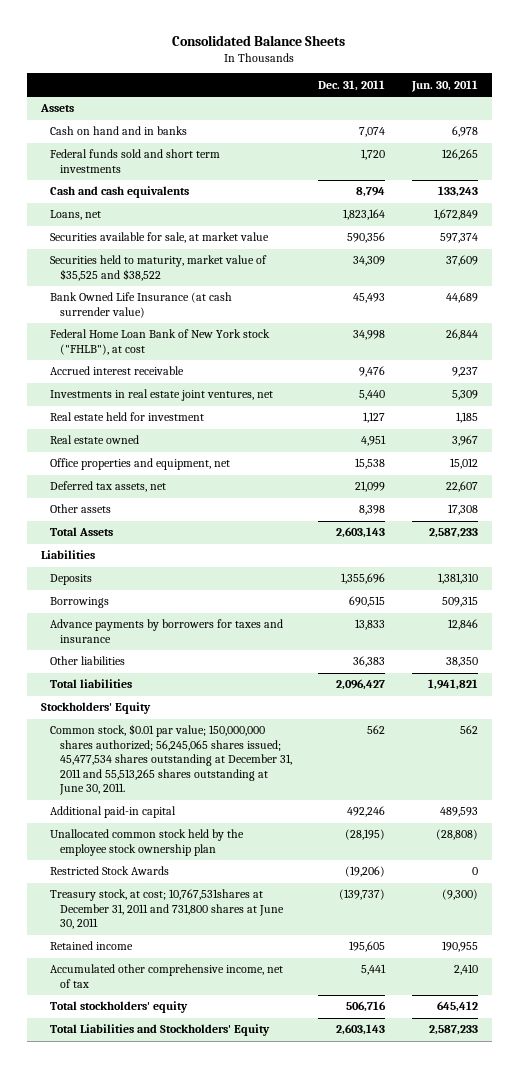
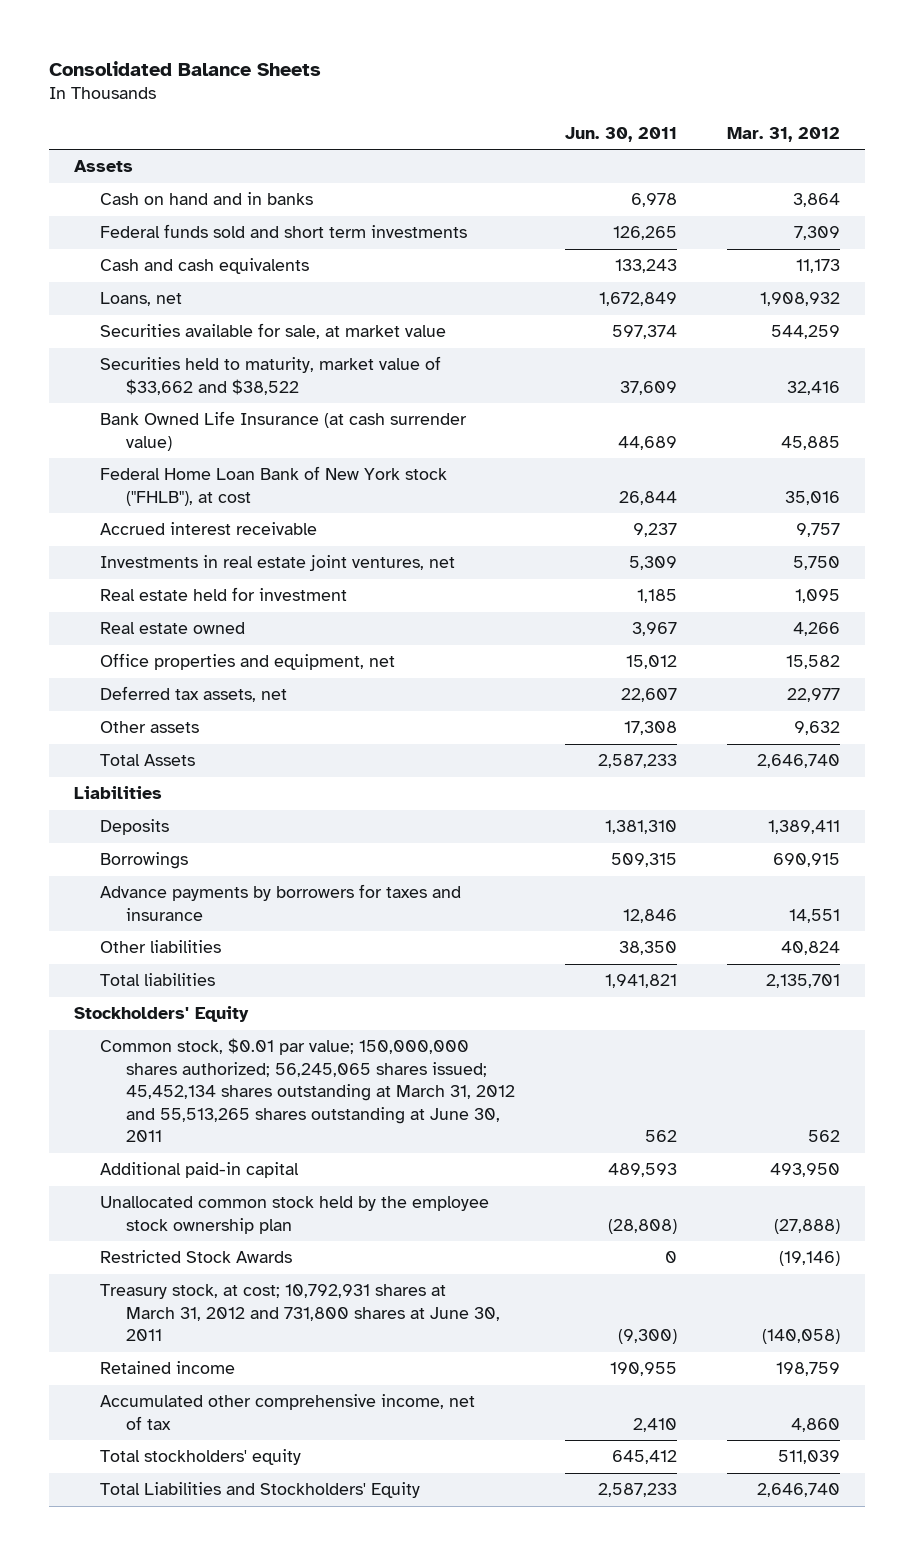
- | Dec. 31, 2011 | Jun. 30, 2011
+ | Jun. 30, 2011 | Mar. 31, 2012
- Securities held to maturity, market value of $35,525 and $38,522 | 34,309 | 37,609
+ Securities held to maturity, market value of $33,662 and $38,522 | 37,609 | 32,416
- Common stock, $0.01 par value; 150,000,000 shares authorized; 56,245,065 shares issued; 45,477,534 shares outstanding at December 31, 2011 and 55,513,265 shares outstanding at June 30, 2011. | 562 | 562
+ Common stock, $0.01 par value; 150,000,000 shares authorized; 56,245,065 shares issued; 45,452,134 shares outstanding at March 31, 2012 and 55,513,265 shares outstanding at June 30, 2011 | 562 | 562
- Treasury stock, at cost; 10,767,531shares at December 31, 2011 and 731,800 shares at June 30, 2011 | (139,737) | (9,300)
+ Treasury stock, at cost; 10,792,931 shares at March 31, 2012 and 731,800 shares at June 30, 2011 | (9,300) | (140,058)

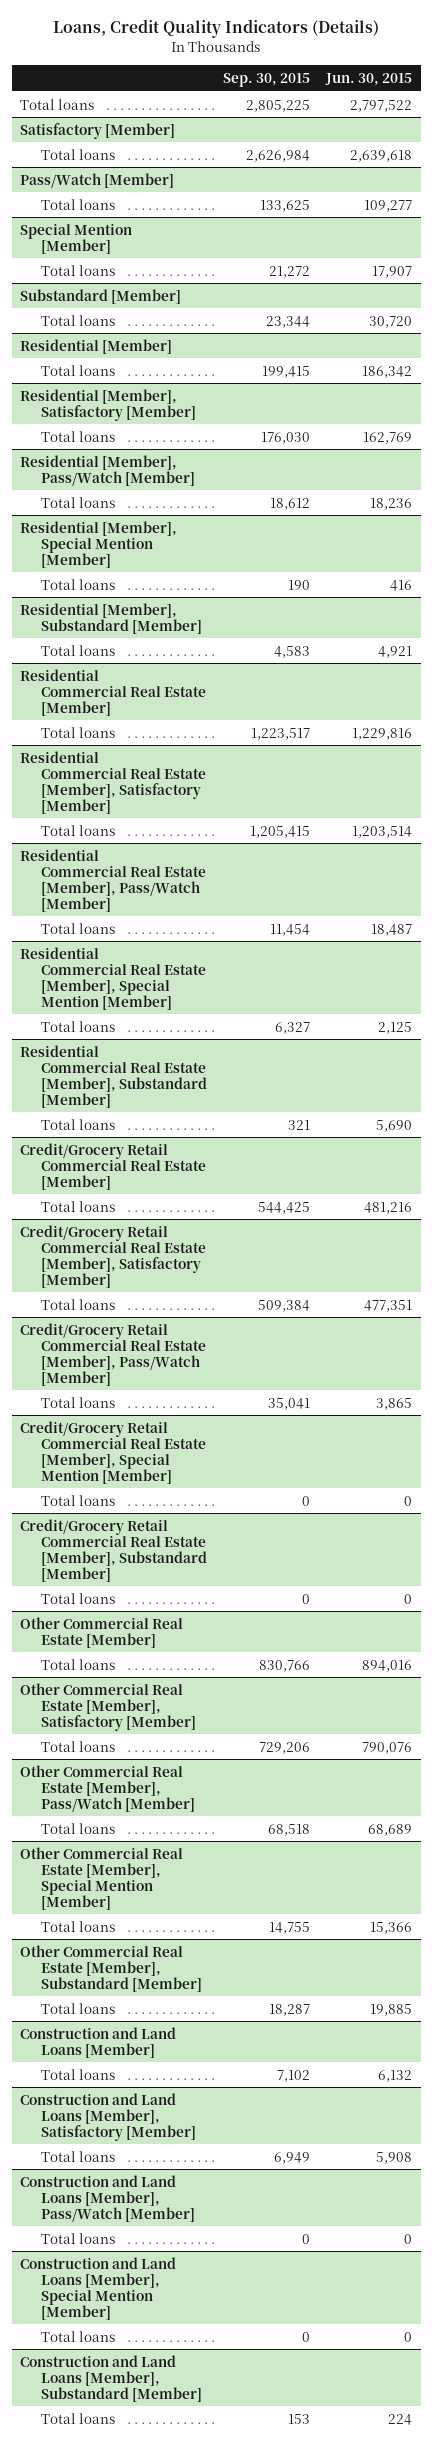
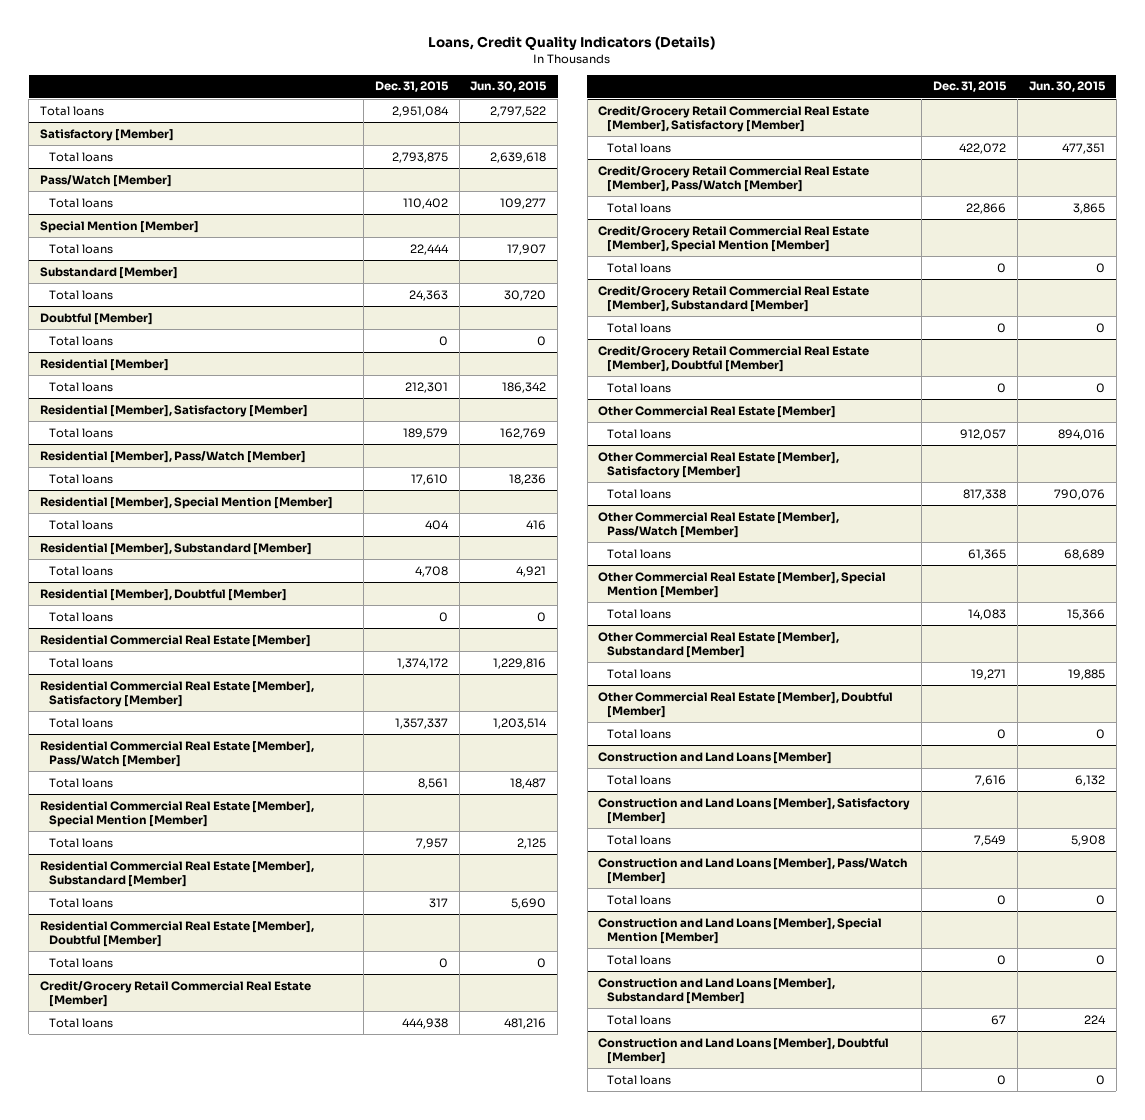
- | Sep. 30, 2015 | Jun. 30, 2015
+ | Dec. 31, 2015 | Jun. 30, 2015
+ Doubtful [Member]
+ Total loans | 0 | 0
+ Residential [Member], Doubtful [Member]
+ Total loans | 0 | 0
+ Residential Commercial Real Estate [Member], Doubtful [Member]
+ Total loans | 0 | 0
+ Credit/Grocery Retail Commercial Real Estate [Member], Doubtful [Member]
+ Total loans | 0 | 0
+ Other Commercial Real Estate [Member], Doubtful [Member]
+ Total loans | 0 | 0
+ Construction and Land Loans [Member], Doubtful [Member]
+ Total loans | 0 | 0

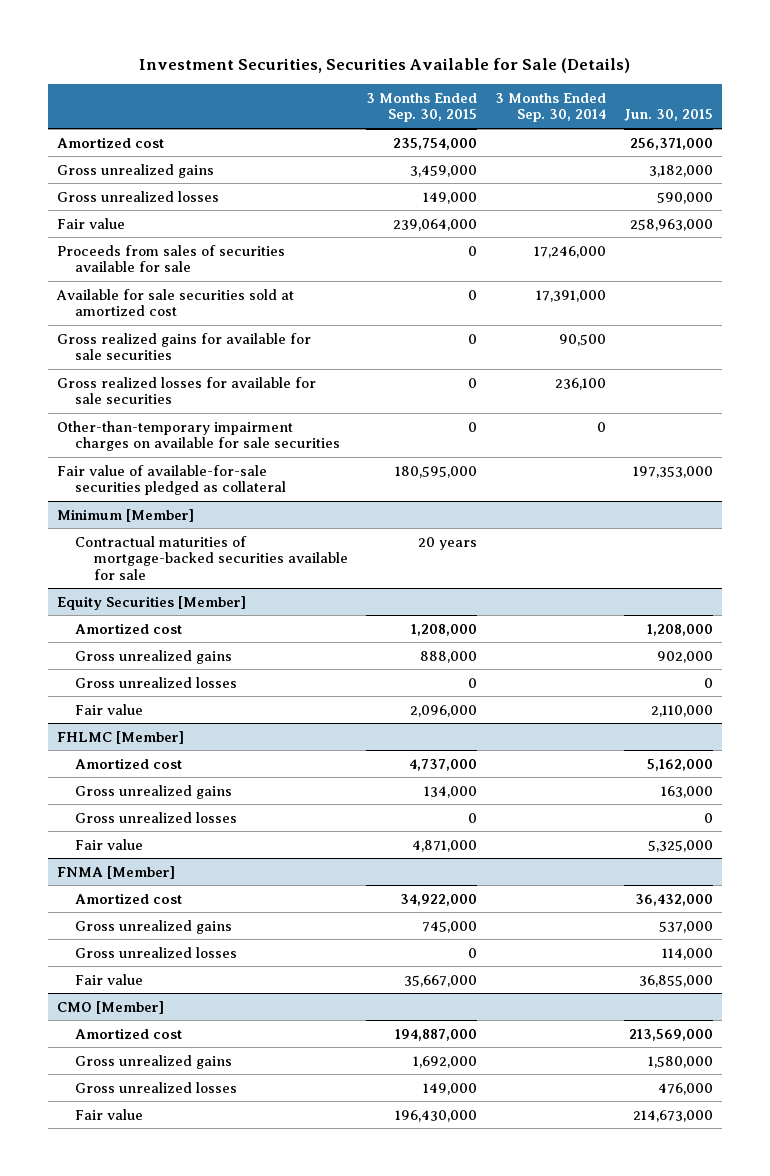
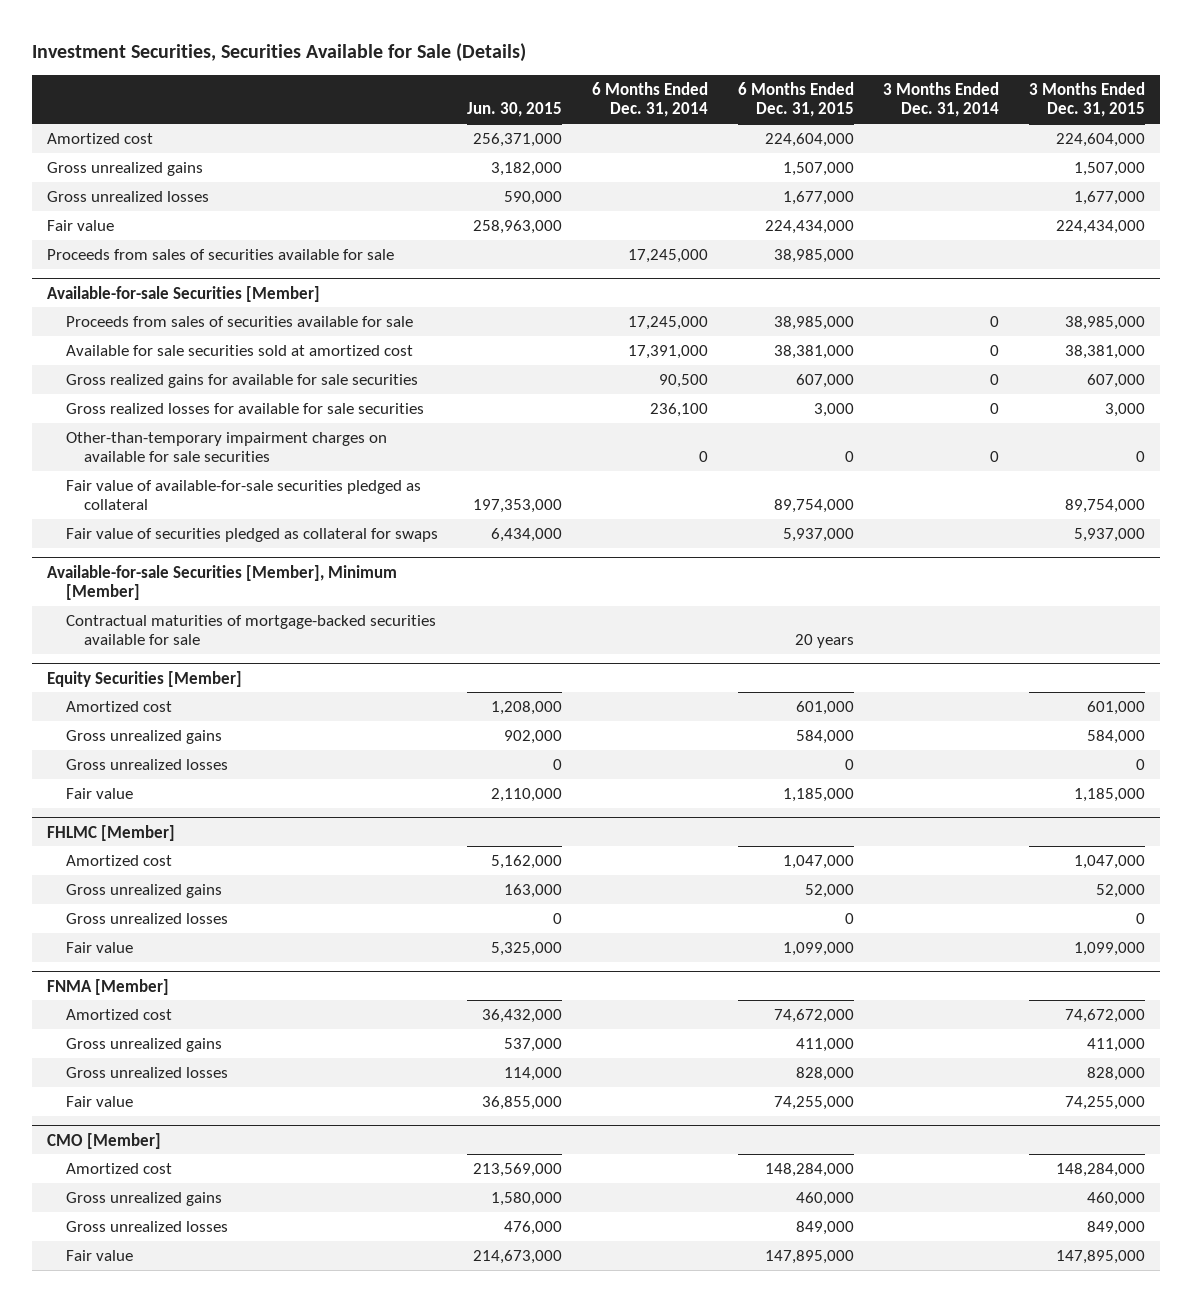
- | 3 Months Ended Sep. 30, 2015 | 3 Months Ended Sep. 30, 2014 | Jun. 30, 2015
+ | Jun. 30, 2015 | 6 Months Ended Dec. 31, 2014 | 6 Months Ended Dec. 31, 2015 | 3 Months Ended Dec. 31, 2014 | 3 Months Ended Dec. 31, 2015
+ Available-for-sale Securities [Member]
+ Proceeds from sales of securities available for sale | | 17,245,000 | 38,985,000 | 0 | 38,985,000
- Minimum [Member]
+ Fair value of securities pledged as collateral for swaps | 6,434,000 | | 5,937,000 | | 5,937,000
+ Available-for-sale Securities [Member], Minimum [Member]

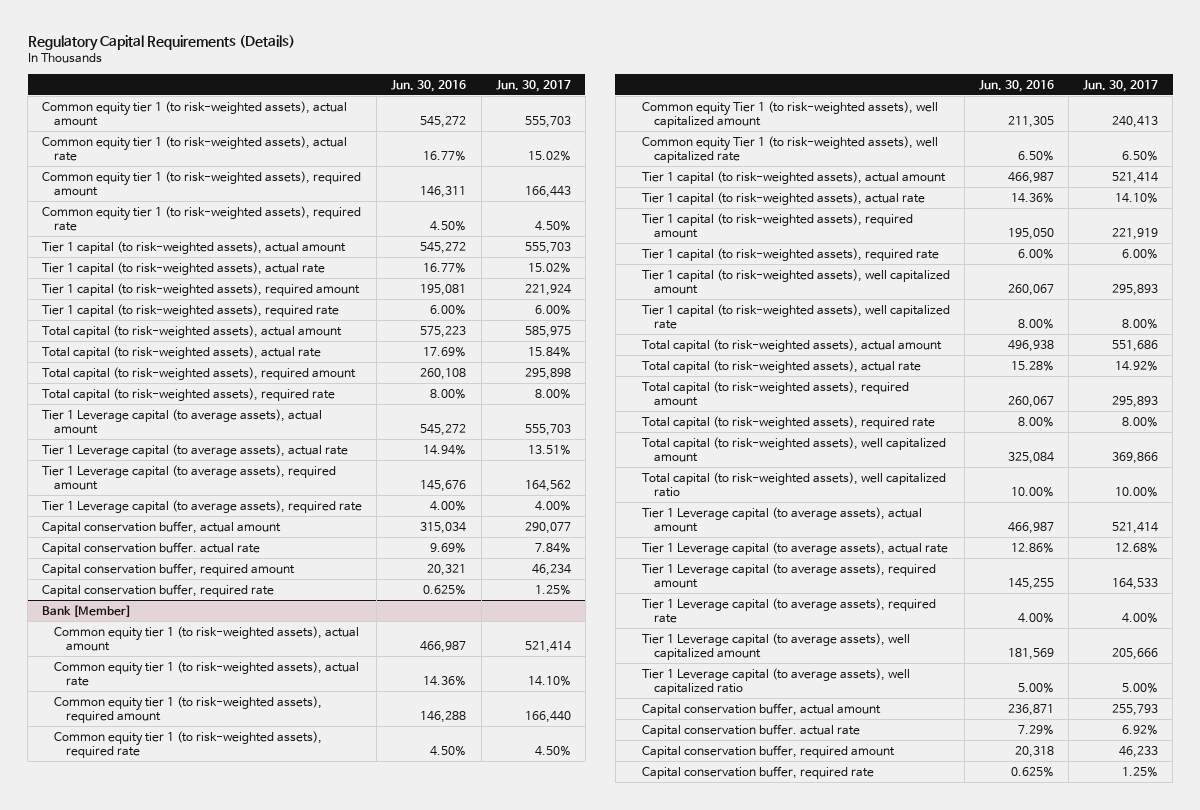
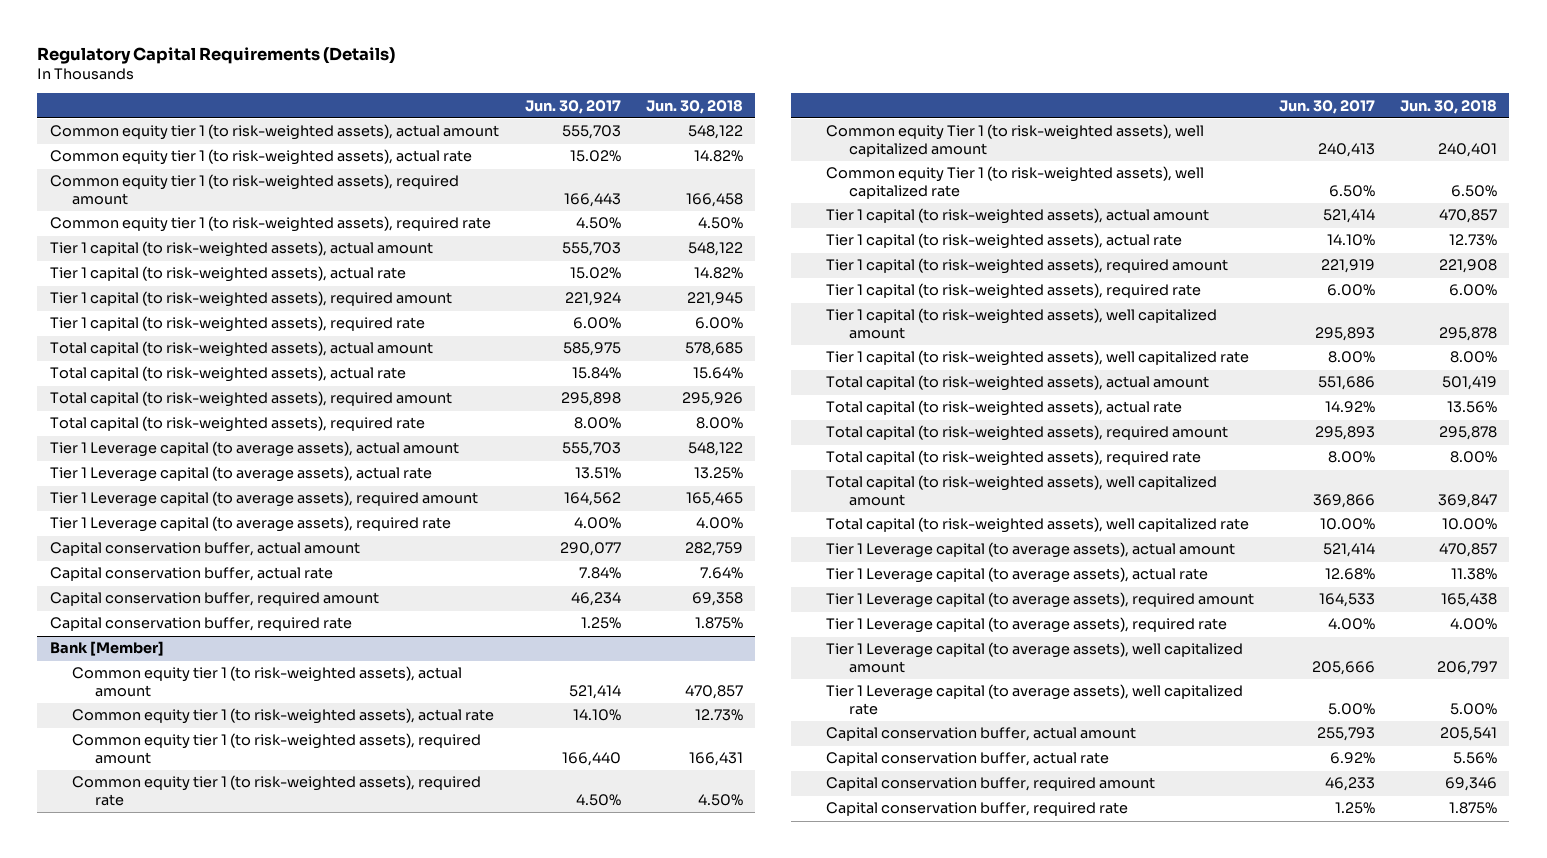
- | Jun. 30, 2016 | Jun. 30, 2017
+ | Jun. 30, 2017 | Jun. 30, 2018
- Capital conservation buffer. actual rate | 9.69% | 7.84%
+ Capital conservation buffer, actual rate | 7.84% | 7.64%
@ Bank [Member]
- Total capital (to risk-weighted assets), well capitalized ratio | 10.00% | 10.00%
+ Total capital (to risk-weighted assets), well capitalized rate | 10.00% | 10.00%
- Tier 1 Leverage capital (to average assets), well capitalized ratio | 5.00% | 5.00%
+ Tier 1 Leverage capital (to average assets), well capitalized rate | 5.00% | 5.00%
- Capital conservation buffer. actual rate | 7.29% | 6.92%
+ Capital conservation buffer, actual rate | 6.92% | 5.56%

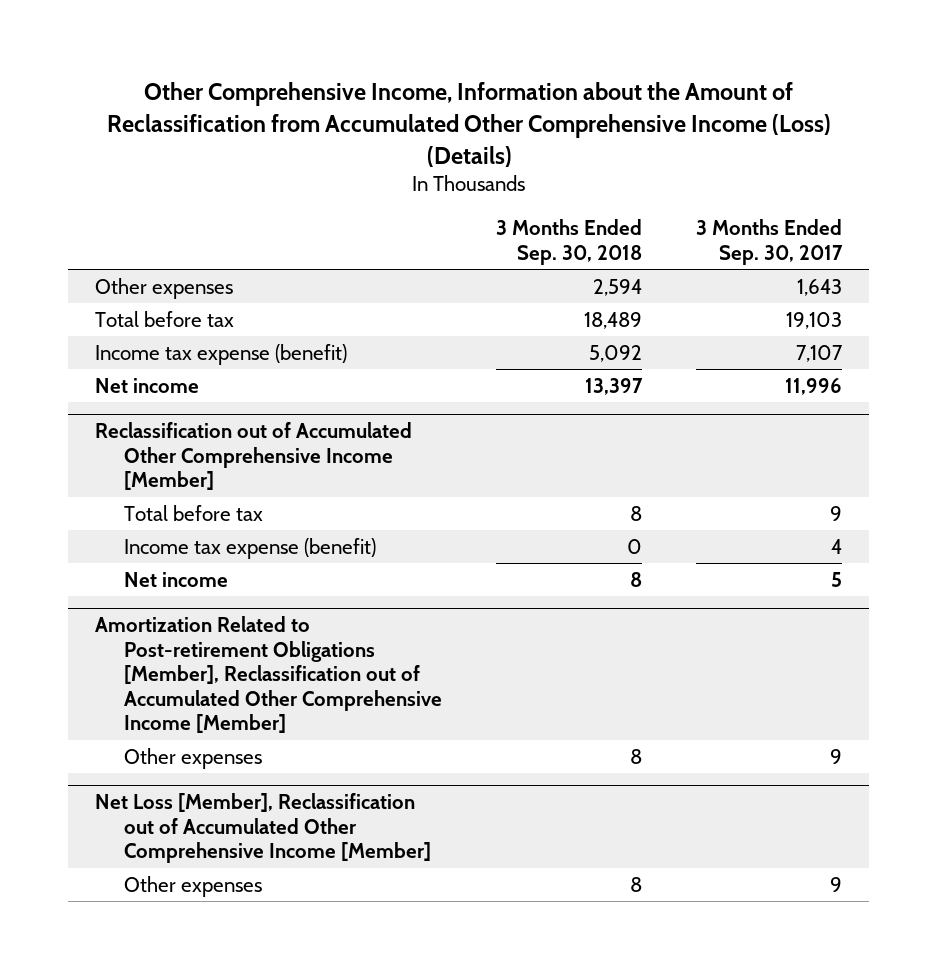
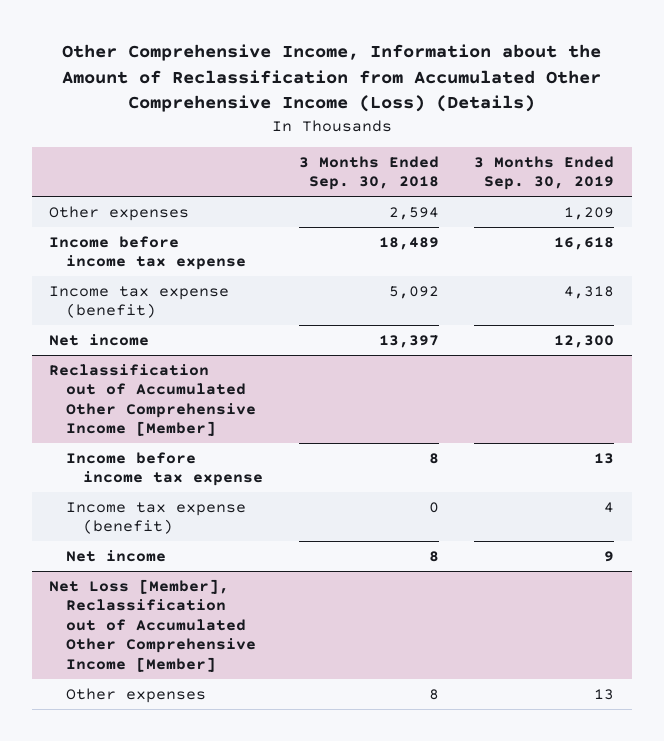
- | 3 Months Ended Sep. 30, 2018 | 3 Months Ended Sep. 30, 2017
+ | 3 Months Ended Sep. 30, 2018 | 3 Months Ended Sep. 30, 2019
- Total before tax | 18,489 | 19,103
+ Income before income tax expense | 18,489 | 16,618
@ Reclassification out of Accumulated Other Comprehensive Income [Member]
- Total before tax | 8 | 9
+ Income before income tax expense | 8 | 13
- Amortization Related to Post-retirement Obligations [Member], Reclassification out of Accumulated Other Comprehensive Income [Member]
- Other expenses | 8 | 9

